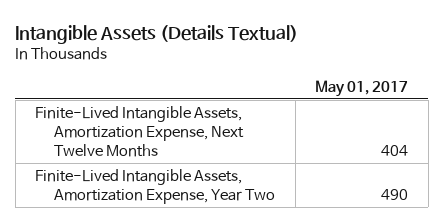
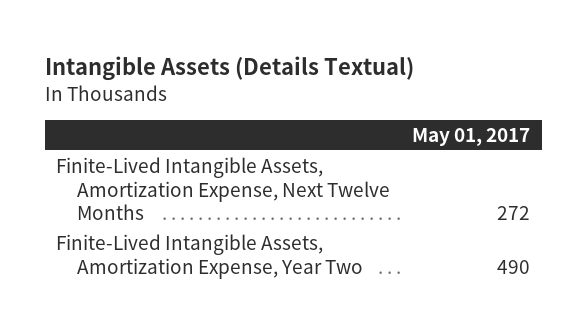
- Finite-Lived Intangible Assets, Amortization Expense, Next Twelve Months | 404
+ Finite-Lived Intangible Assets, Amortization Expense, Next Twelve Months | 272

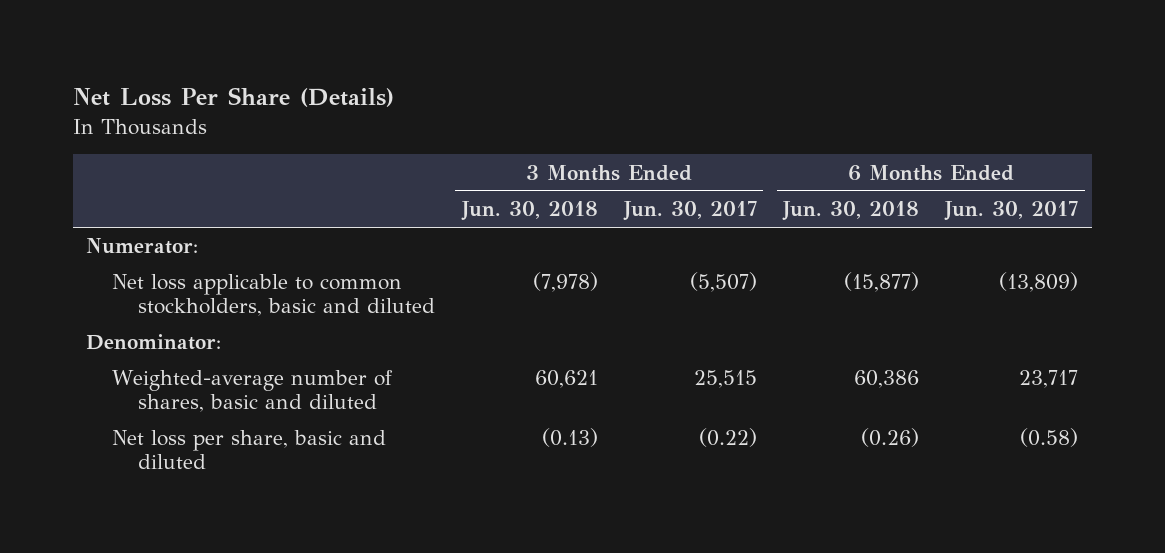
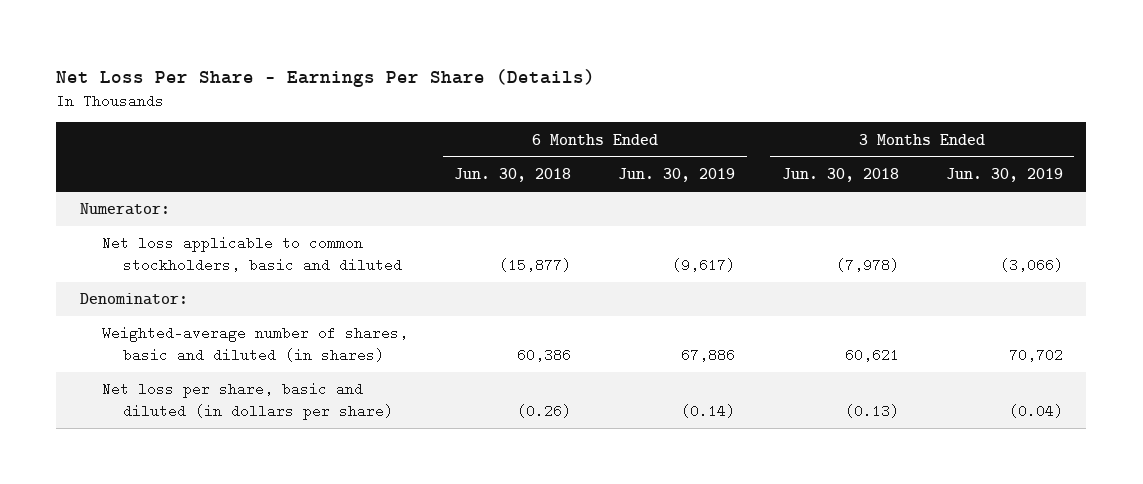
- Net Loss Per Share (Details)
+ Net Loss Per Share - Earnings Per Share (Details)
- | 3 Months Ended Jun. 30, 2018 | 3 Months Ended Jun. 30, 2017 | 6 Months Ended Jun. 30, 2018 | 6 Months Ended Jun. 30, 2017
+ | 6 Months Ended Jun. 30, 2018 | 6 Months Ended Jun. 30, 2019 | 3 Months Ended Jun. 30, 2018 | 3 Months Ended Jun. 30, 2019
- Weighted-average number of shares, basic and diluted | 60,621 | 25,515 | 60,386 | 23,717
- Net loss per share, basic and diluted | (0.13) | (0.22) | (0.26) | (0.58)
+ Weighted-average number of shares, basic and diluted (in shares) | 60,386 | 67,886 | 60,621 | 70,702
+ Net loss per share, basic and diluted (in dollars per share) | (0.26) | (0.14) | (0.13) | (0.04)

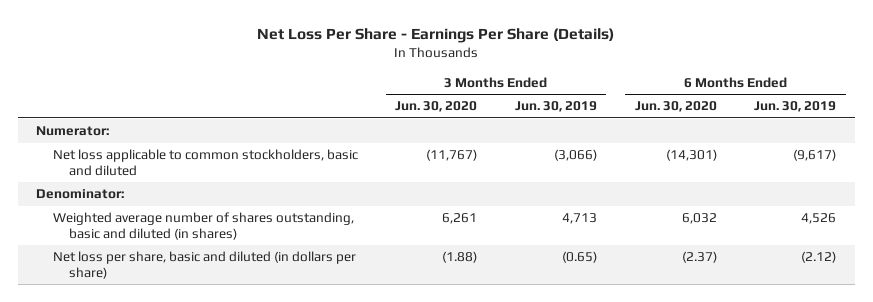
- | 6 Months Ended Jun. 30, 2018 | 6 Months Ended Jun. 30, 2019 | 3 Months Ended Jun. 30, 2018 | 3 Months Ended Jun. 30, 2019
+ | 3 Months Ended Jun. 30, 2020 | 3 Months Ended Jun. 30, 2019 | 6 Months Ended Jun. 30, 2020 | 6 Months Ended Jun. 30, 2019
- Weighted-average number of shares, basic and diluted (in shares) | 60,386 | 67,886 | 60,621 | 70,702
- Net loss per share, basic and diluted (in dollars per share) | (0.26) | (0.14) | (0.13) | (0.04)
+ Weighted average number of shares outstanding, basic and diluted (in shares) | 6,261 | 4,713 | 6,032 | 4,526
+ Net loss per share, basic and diluted (in dollars per share) | (1.88) | (0.65) | (2.37) | (2.12)

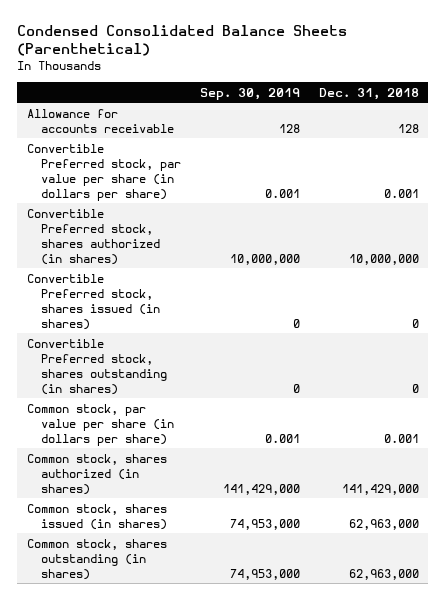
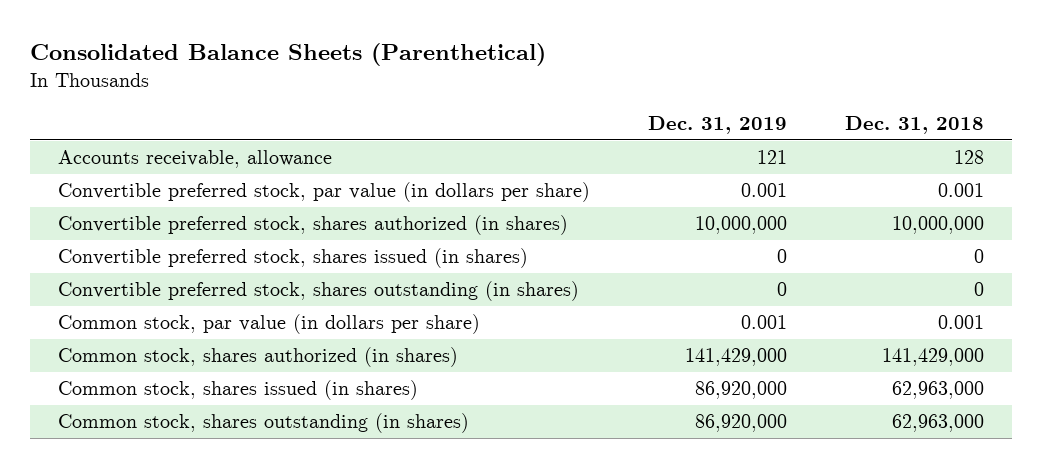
- Condensed Consolidated Balance Sheets (Parenthetical)
+ Consolidated Balance Sheets (Parenthetical)
- | Sep. 30, 2019 | Dec. 31, 2018
+ | Dec. 31, 2019 | Dec. 31, 2018
- Allowance for accounts receivable | 128 | 128
- Convertible Preferred stock, par value per share (in dollars per share) | 0.001 | 0.001
- Convertible Preferred stock, shares authorized (in shares) | 10,000,000 | 10,000,000
- Convertible Preferred stock, shares issued (in shares) | 0 | 0
- Convertible Preferred stock, shares outstanding (in shares) | 0 | 0
- Common stock, par value per share (in dollars per share) | 0.001 | 0.001
+ Accounts receivable, allowance | 121 | 128
+ Convertible preferred stock, par value (in dollars per share) | 0.001 | 0.001
+ Convertible preferred stock, shares authorized (in shares) | 10,000,000 | 10,000,000
+ Convertible preferred stock, shares issued (in shares) | 0 | 0
+ Convertible preferred stock, shares outstanding (in shares) | 0 | 0
+ Common stock, par value (in dollars per share) | 0.001 | 0.001

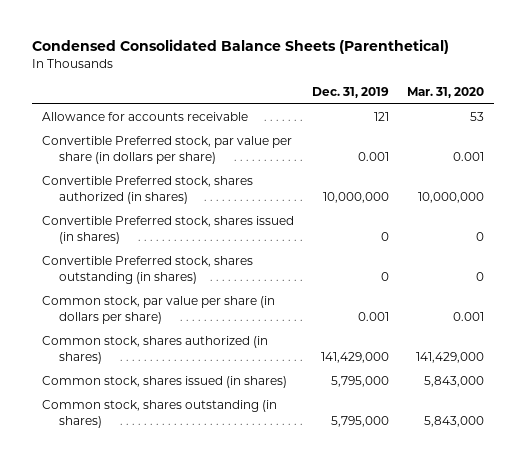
- Consolidated Balance Sheets (Parenthetical)
+ Condensed Consolidated Balance Sheets (Parenthetical)
- | Dec. 31, 2019 | Dec. 31, 2018
+ | Dec. 31, 2019 | Mar. 31, 2020
- Accounts receivable, allowance | 121 | 128
- Convertible preferred stock, par value (in dollars per share) | 0.001 | 0.001
- Convertible preferred stock, shares authorized (in shares) | 10,000,000 | 10,000,000
- Convertible preferred stock, shares issued (in shares) | 0 | 0
- Convertible preferred stock, shares outstanding (in shares) | 0 | 0
- Common stock, par value (in dollars per share) | 0.001 | 0.001
+ Allowance for accounts receivable | 121 | 53
+ Convertible Preferred stock, par value per share (in dollars per share) | 0.001 | 0.001
+ Convertible Preferred stock, shares authorized (in shares) | 10,000,000 | 10,000,000
+ Convertible Preferred stock, shares issued (in shares) | 0 | 0
+ Convertible Preferred stock, shares outstanding (in shares) | 0 | 0
+ Common stock, par value per share (in dollars per share) | 0.001 | 0.001
- Common stock, shares issued (in shares) | 86,920,000 | 62,963,000
- Common stock, shares outstanding (in shares) | 86,920,000 | 62,963,000
+ Common stock, shares issued (in shares) | 5,795,000 | 5,843,000
+ Common stock, shares outstanding (in shares) | 5,795,000 | 5,843,000

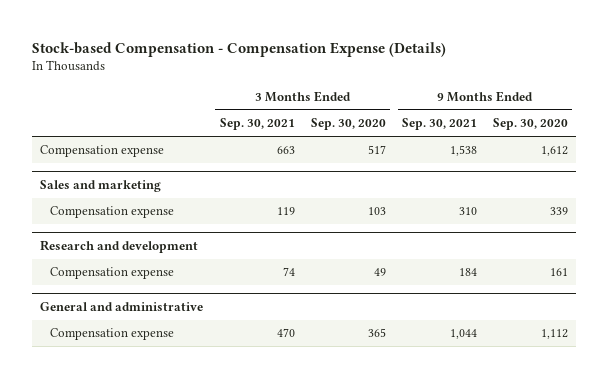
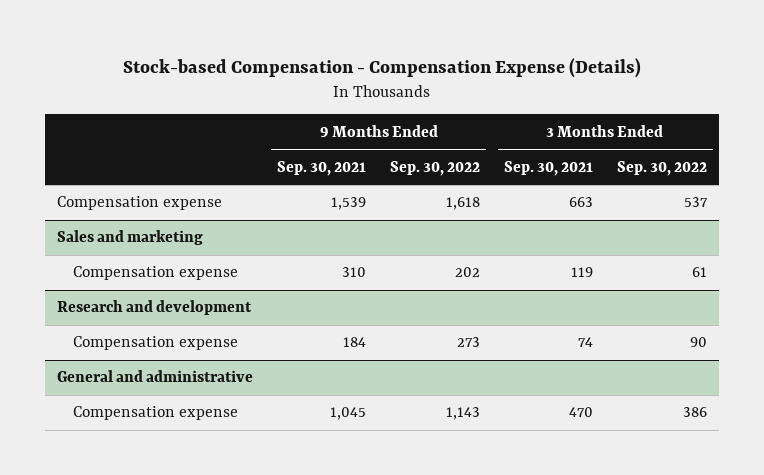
- | 3 Months Ended Sep. 30, 2021 | 3 Months Ended Sep. 30, 2020 | 9 Months Ended Sep. 30, 2021 | 9 Months Ended Sep. 30, 2020
+ | 9 Months Ended Sep. 30, 2021 | 9 Months Ended Sep. 30, 2022 | 3 Months Ended Sep. 30, 2021 | 3 Months Ended Sep. 30, 2022
- Compensation expense | 663 | 517 | 1,538 | 1,612
+ Compensation expense | 1,539 | 1,618 | 663 | 537
@ General and administrative
- Compensation expense | 470 | 365 | 1,044 | 1,112
+ Compensation expense | 1,045 | 1,143 | 470 | 386

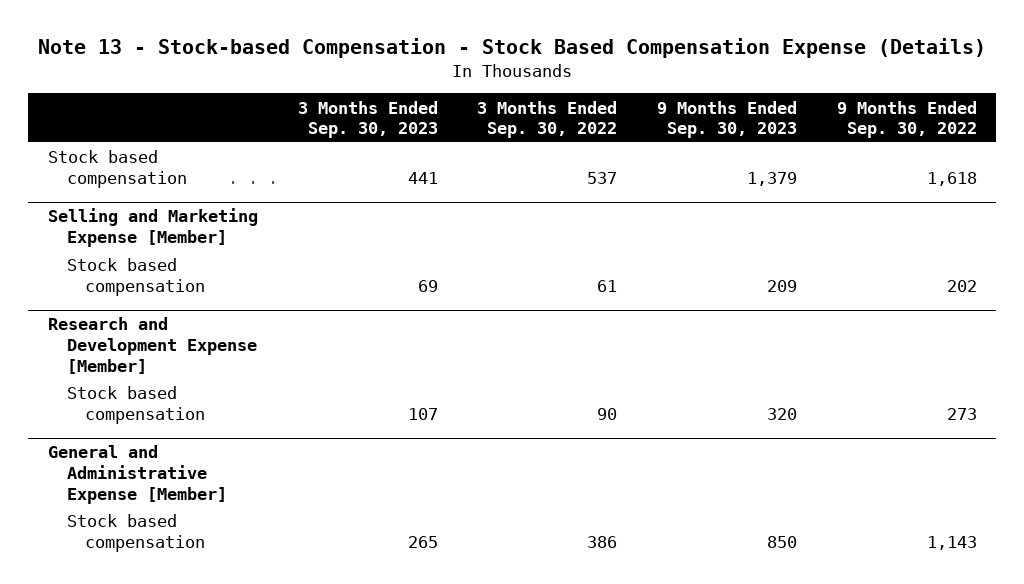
- Stock-based Compensation - Compensation Expense (Details)
+ Note 13 - Stock-based Compensation - Stock Based Compensation Expense (Details)
- | 9 Months Ended Sep. 30, 2021 | 9 Months Ended Sep. 30, 2022 | 3 Months Ended Sep. 30, 2021 | 3 Months Ended Sep. 30, 2022
+ | 3 Months Ended Sep. 30, 2023 | 3 Months Ended Sep. 30, 2022 | 9 Months Ended Sep. 30, 2023 | 9 Months Ended Sep. 30, 2022
- Compensation expense | 1,539 | 1,618 | 663 | 537
- Sales and marketing
- Compensation expense | 310 | 202 | 119 | 61
- Research and development
- Compensation expense | 184 | 273 | 74 | 90
- General and administrative
- Compensation expense | 1,045 | 1,143 | 470 | 386
+ Stock based compensation | 441 | 537 | 1,379 | 1,618
+ Selling and Marketing Expense [Member]
+ Stock based compensation | 69 | 61 | 209 | 202
+ Research and Development Expense [Member]
+ Stock based compensation | 107 | 90 | 320 | 273
+ General and Administrative Expense [Member]
+ Stock based compensation | 265 | 386 | 850 | 1,143

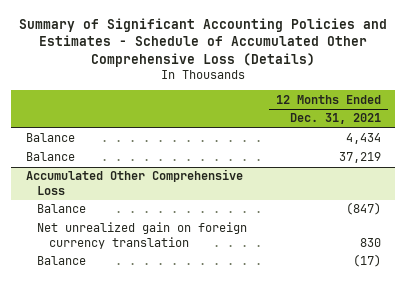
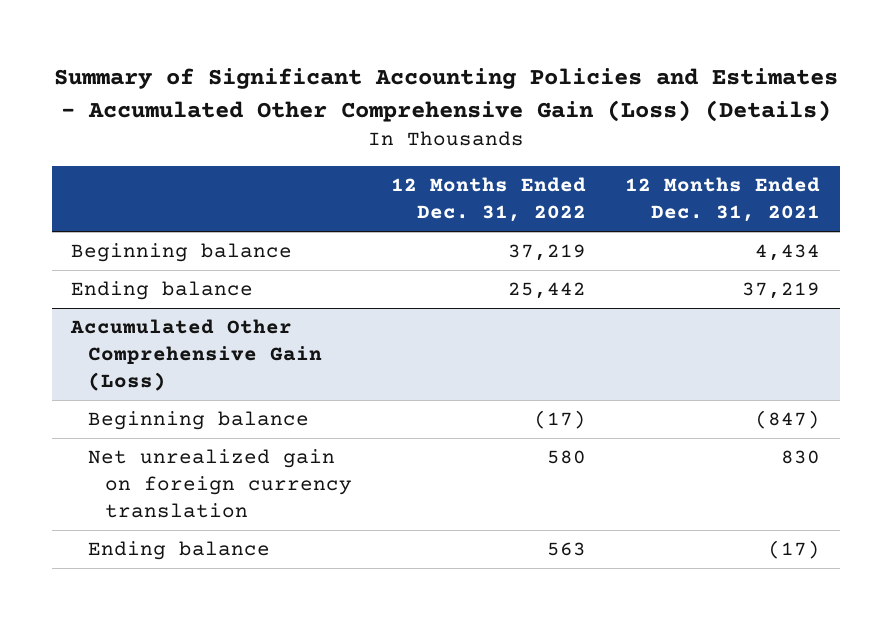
- Summary of Significant Accounting Policies and Estimates - Schedule of Accumulated Other Comprehensive Loss (Details)
+ Summary of Significant Accounting Policies and Estimates - Accumulated Other Comprehensive Gain (Loss) (Details)
- | 12 Months Ended Dec. 31, 2021
+ | 12 Months Ended Dec. 31, 2022 | 12 Months Ended Dec. 31, 2021
- Balance | 4,434
- Balance | 37,219
- Accumulated Other Comprehensive Loss
- Balance | (847)
+ Beginning balance | 37,219 | 4,434
+ Ending balance | 25,442 | 37,219
+ Accumulated Other Comprehensive Gain (Loss)
+ Beginning balance | (17) | (847)
- Balance | (17)
+ Ending balance | 563 | (17)

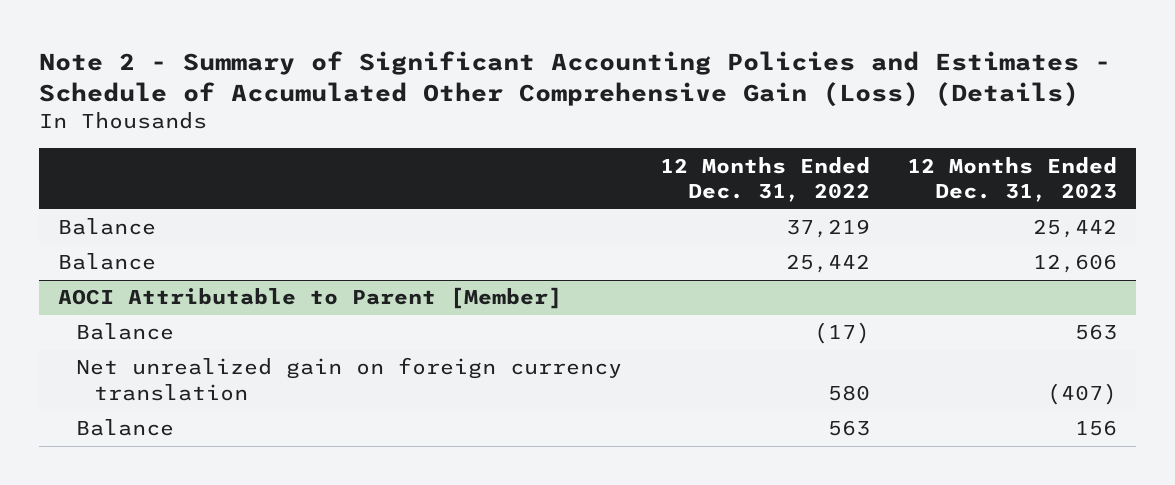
- Summary of Significant Accounting Policies and Estimates - Accumulated Other Comprehensive Gain (Loss) (Details)
+ Note 2 - Summary of Significant Accounting Policies and Estimates - Schedule of Accumulated Other Comprehensive Gain (Loss) (Details)
- | 12 Months Ended Dec. 31, 2022 | 12 Months Ended Dec. 31, 2021
+ | 12 Months Ended Dec. 31, 2022 | 12 Months Ended Dec. 31, 2023
- Beginning balance | 37,219 | 4,434
- Ending balance | 25,442 | 37,219
- Accumulated Other Comprehensive Gain (Loss)
- Beginning balance | (17) | (847)
+ Balance | 37,219 | 25,442
+ Balance | 25,442 | 12,606
+ AOCI Attributable to Parent [Member]
+ Balance | (17) | 563
- Ending balance | 563 | (17)
+ Balance | 563 | 156

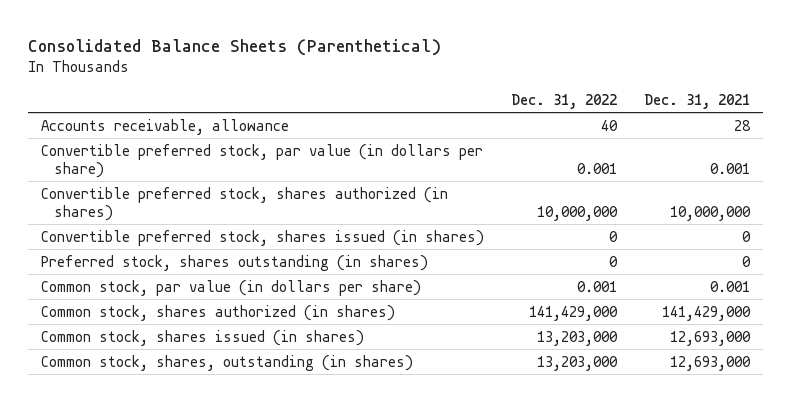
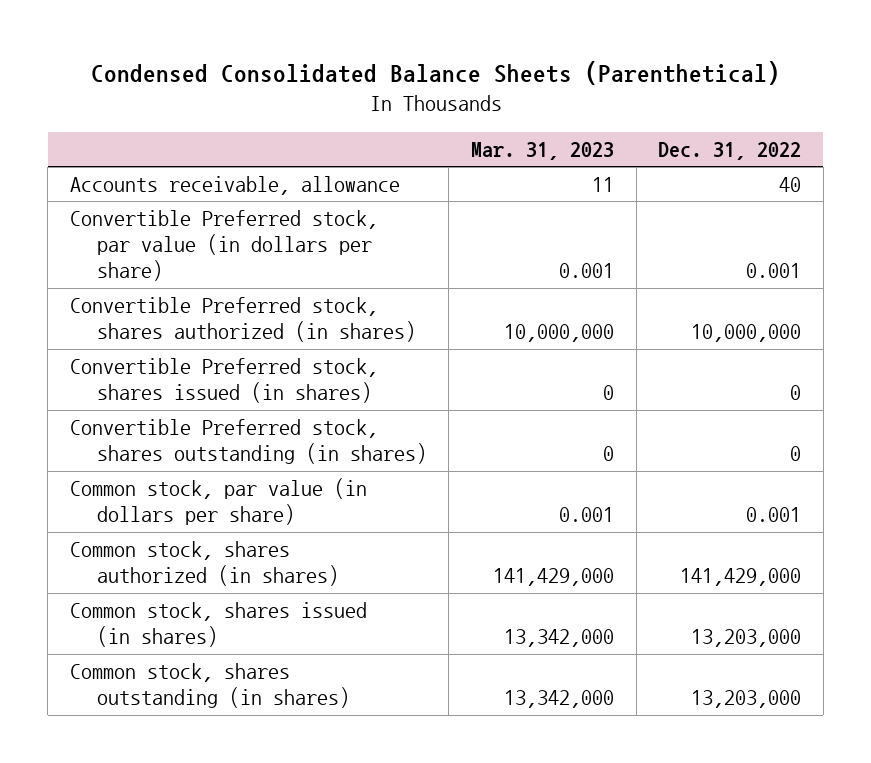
- Consolidated Balance Sheets (Parenthetical)
+ Condensed Consolidated Balance Sheets (Parenthetical)
- | Dec. 31, 2022 | Dec. 31, 2021
+ | Mar. 31, 2023 | Dec. 31, 2022
- Convertible preferred stock, par value (in dollars per share) | 0.001 | 0.001
- Convertible preferred stock, shares authorized (in shares) | 10,000,000 | 10,000,000
- Convertible preferred stock, shares issued (in shares) | 0 | 0
- Preferred stock, shares outstanding (in shares) | 0 | 0
+ Convertible Preferred stock, par value (in dollars per share) | 0.001 | 0.001
+ Convertible Preferred stock, shares authorized (in shares) | 10,000,000 | 10,000,000
+ Convertible Preferred stock, shares issued (in shares) | 0 | 0
+ Convertible Preferred stock, shares outstanding (in shares) | 0 | 0
- Common stock, shares, outstanding (in shares) | 13,203,000 | 12,693,000
+ Common stock, shares outstanding (in shares) | 13,342,000 | 13,203,000

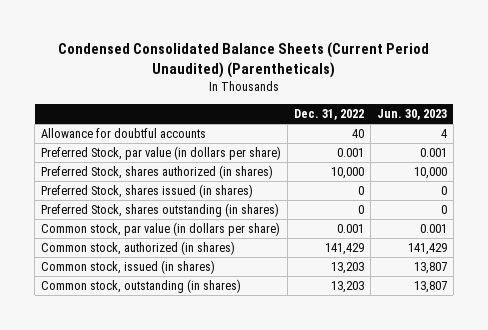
- Condensed Consolidated Balance Sheets (Parenthetical)
+ Condensed Consolidated Balance Sheets (Current Period Unaudited) (Parentheticals)
- | Mar. 31, 2023 | Dec. 31, 2022
+ | Dec. 31, 2022 | Jun. 30, 2023
- Accounts receivable, allowance | 11 | 40
- Convertible Preferred stock, par value (in dollars per share) | 0.001 | 0.001
- Convertible Preferred stock, shares authorized (in shares) | 10,000,000 | 10,000,000
- Convertible Preferred stock, shares issued (in shares) | 0 | 0
- Convertible Preferred stock, shares outstanding (in shares) | 0 | 0
+ Allowance for doubtful accounts | 40 | 4
+ Preferred Stock, par value (in dollars per share) | 0.001 | 0.001
+ Preferred Stock, shares authorized (in shares) | 10,000 | 10,000
+ Preferred Stock, shares issued (in shares) | 0 | 0
+ Preferred Stock, shares outstanding (in shares) | 0 | 0
- Common stock, shares authorized (in shares) | 141,429,000 | 141,429,000
- Common stock, shares issued (in shares) | 13,342,000 | 13,203,000
- Common stock, shares outstanding (in shares) | 13,342,000 | 13,203,000
+ Common stock, authorized (in shares) | 141,429 | 141,429
+ Common stock, issued (in shares) | 13,203 | 13,807
+ Common stock, outstanding (in shares) | 13,203 | 13,807

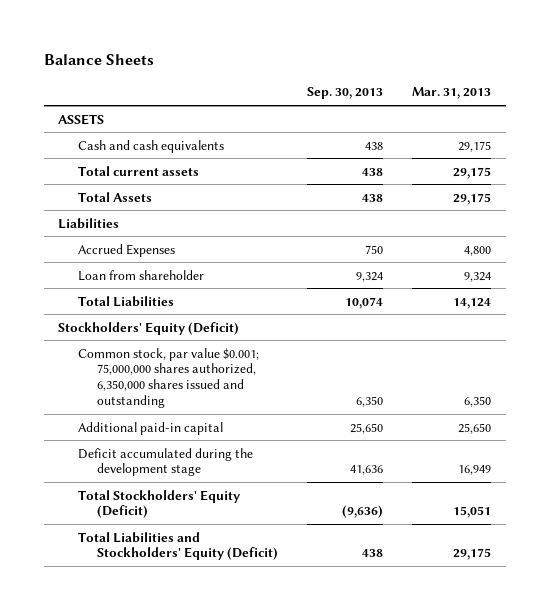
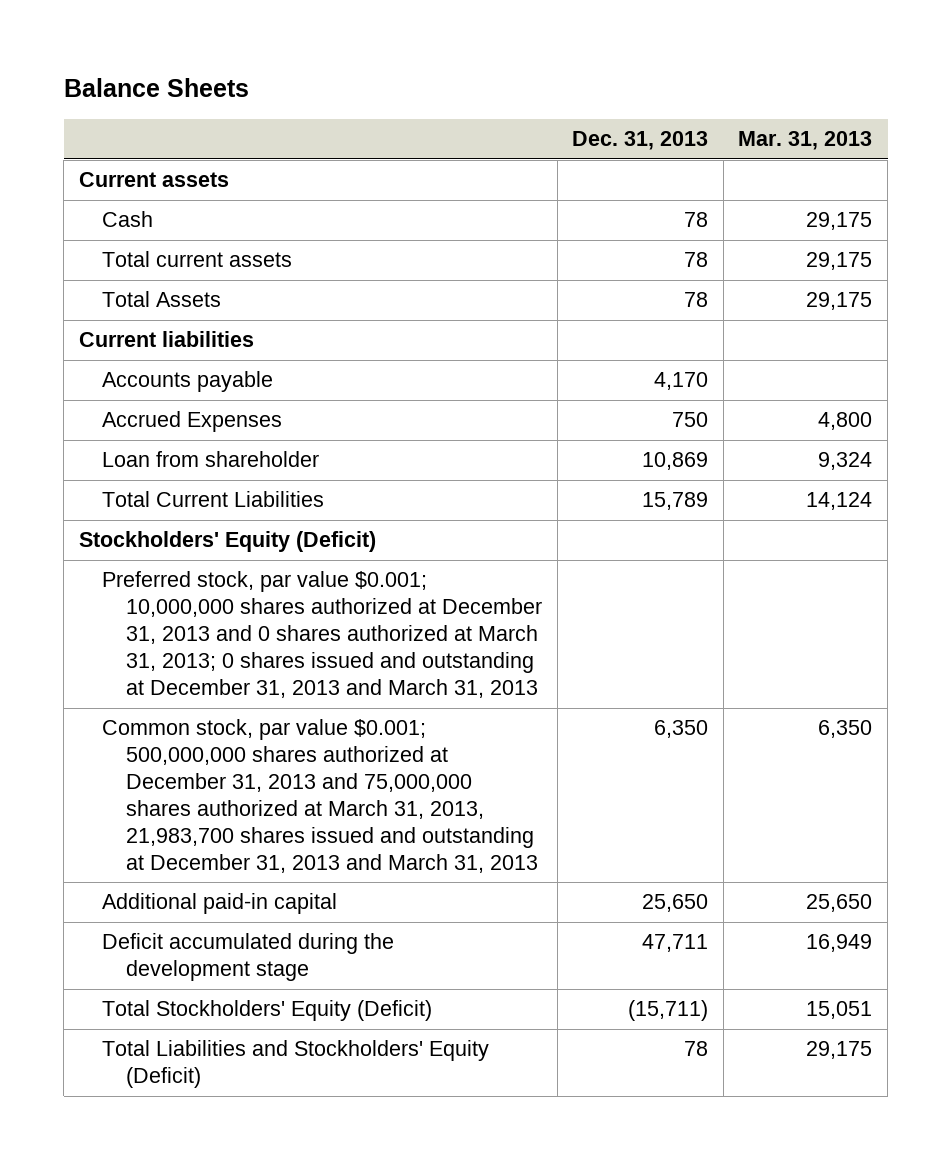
- | Sep. 30, 2013 | Mar. 31, 2013
+ | Dec. 31, 2013 | Mar. 31, 2013
- ASSETS
- Cash and cash equivalents | 438 | 29,175
+ Current assets
+ Cash | 78 | 29,175
- Liabilities
+ Current liabilities
+ Accounts payable | 4,170 |
- Total Liabilities | 10,074 | 14,124
+ Total Current Liabilities | 15,789 | 14,124
- Common stock, par value $0.001; 75,000,000 shares authorized, 6,350,000 shares issued and outstanding | 6,350 | 6,350
+ Preferred stock, par value $0.001; 10,000,000 shares authorized at December 31, 2013 and 0 shares authorized at March 31, 2013; 0 shares issued and outstanding at December 31, 2013 and March 31, 2013
+ Common stock, par value $0.001; 500,000,000 shares authorized at December 31, 2013 and 75,000,000 shares authorized at March 31, 2013, 21,983,700 shares issued and outstanding at December 31, 2013 and March 31, 2013 | 6,350 | 6,350

